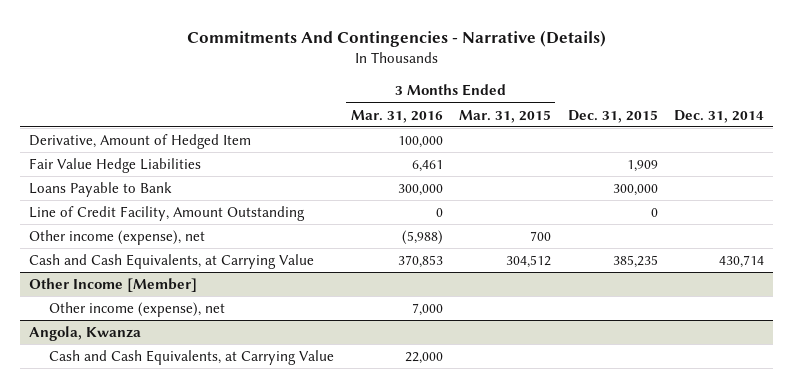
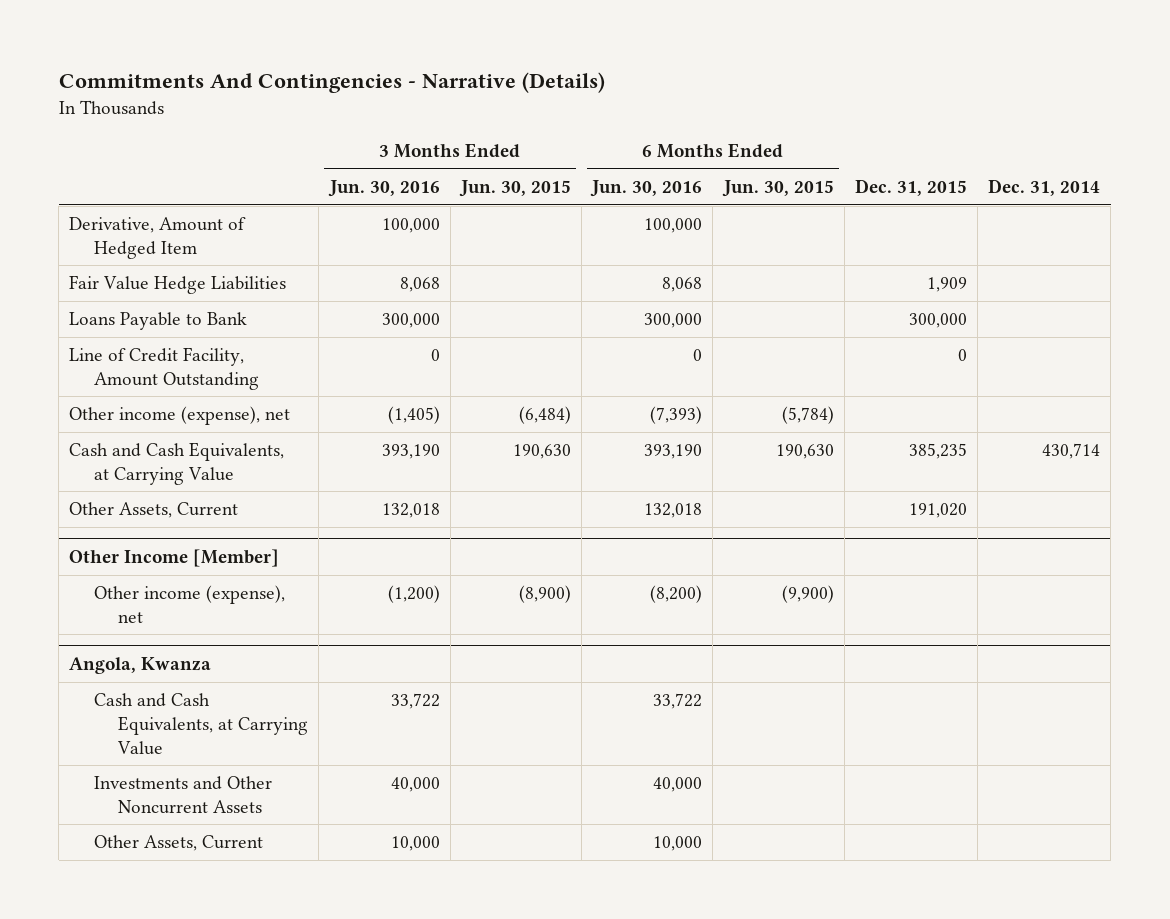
- | 3 Months Ended Mar. 31, 2016 | 3 Months Ended Mar. 31, 2015 | Dec. 31, 2015 | Dec. 31, 2014
+ | 3 Months Ended Jun. 30, 2016 | 3 Months Ended Jun. 30, 2015 | 6 Months Ended Jun. 30, 2016 | 6 Months Ended Jun. 30, 2015 | Dec. 31, 2015 | Dec. 31, 2014
+ Other Assets, Current | 132,018 | | 132,018 | | 191,020 |
@ Angola, Kwanza
+ Investments and Other Noncurrent Assets | 40,000 | | 40,000 | | |
+ Other Assets, Current | 10,000 | | 10,000 | | |

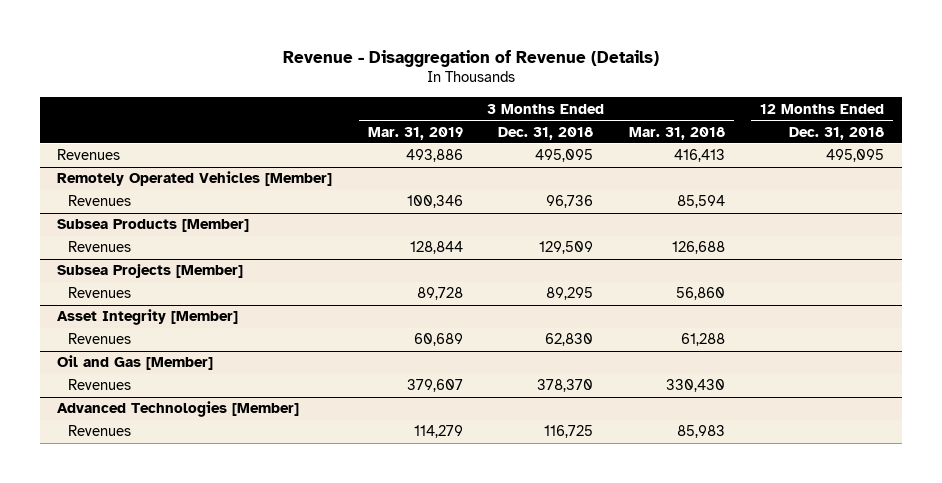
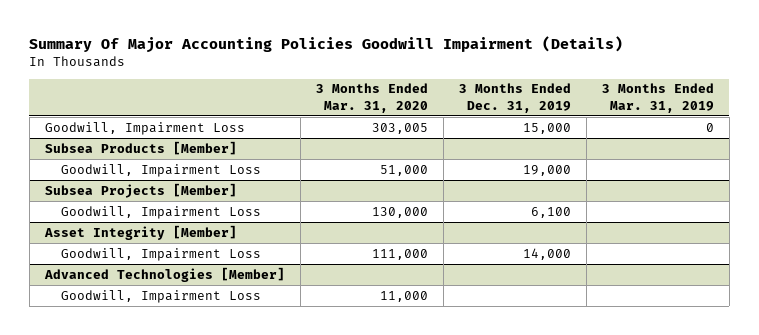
- Revenue - Disaggregation of Revenue (Details)
+ Summary Of Major Accounting Policies Goodwill Impairment (Details)
- | 3 Months Ended Mar. 31, 2019 | 3 Months Ended Dec. 31, 2018 | 3 Months Ended Mar. 31, 2018 | 12 Months Ended Dec. 31, 2018
+ | 3 Months Ended Mar. 31, 2020 | 3 Months Ended Dec. 31, 2019 | 3 Months Ended Mar. 31, 2019
- Revenues | 493,886 | 495,095 | 416,413 | 495,095
- Remotely Operated Vehicles [Member]
- Revenues | 100,346 | 96,736 | 85,594 |
+ Goodwill, Impairment Loss | 303,005 | 15,000 | 0
@ Subsea Products [Member]
- Revenues | 128,844 | 129,509 | 126,688 |
+ Goodwill, Impairment Loss | 51,000 | 19,000 |
@ Subsea Projects [Member]
- Revenues | 89,728 | 89,295 | 56,860 |
+ Goodwill, Impairment Loss | 130,000 | 6,100 |
@ Asset Integrity [Member]
- Revenues | 60,689 | 62,830 | 61,288 |
- Oil and Gas [Member]
- Revenues | 379,607 | 378,370 | 330,430 |
@ Asset Integrity [Member]
+ Goodwill, Impairment Loss | 111,000 | 14,000 |
@ Advanced Technologies [Member]
- Revenues | 114,279 | 116,725 | 85,983 |
+ Goodwill, Impairment Loss | 11,000 | |

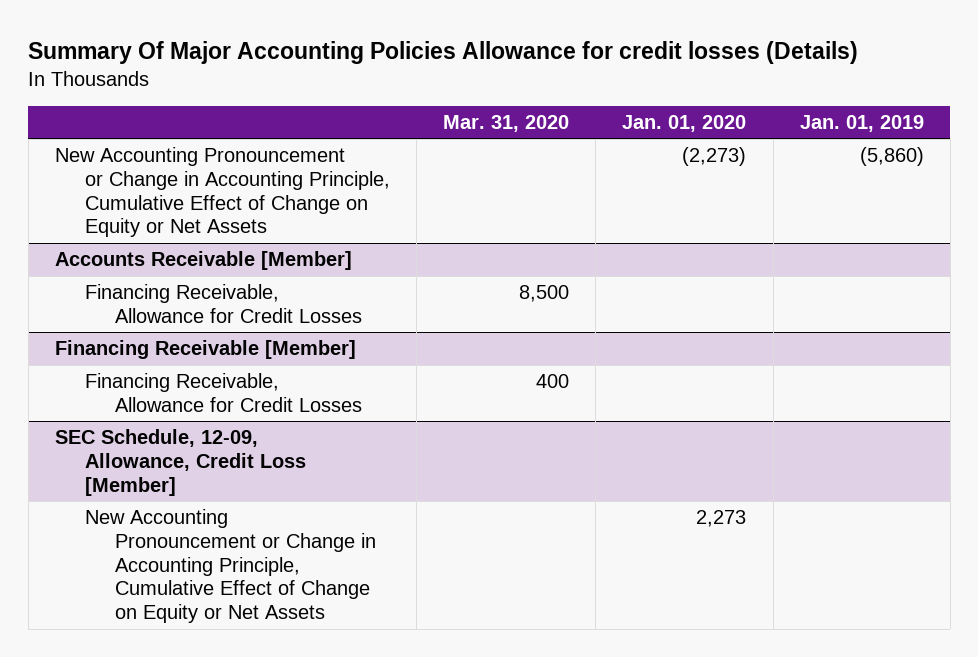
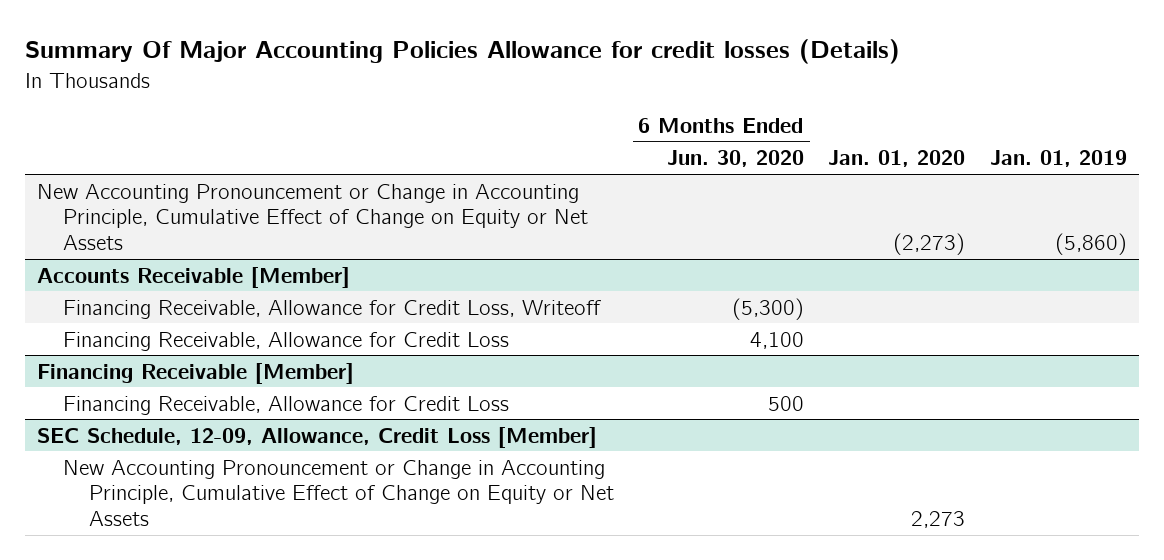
- | Mar. 31, 2020 | Jan. 01, 2020 | Jan. 01, 2019
+ | 6 Months Ended Jun. 30, 2020 | Jan. 01, 2020 | Jan. 01, 2019
@ Accounts Receivable [Member]
- Financing Receivable, Allowance for Credit Losses | 8,500 | |
+ Financing Receivable, Allowance for Credit Loss, Writeoff | (5,300) | |
+ Financing Receivable, Allowance for Credit Loss | 4,100 | |
@ Financing Receivable [Member]
- Financing Receivable, Allowance for Credit Losses | 400 | |
+ Financing Receivable, Allowance for Credit Loss | 500 | |

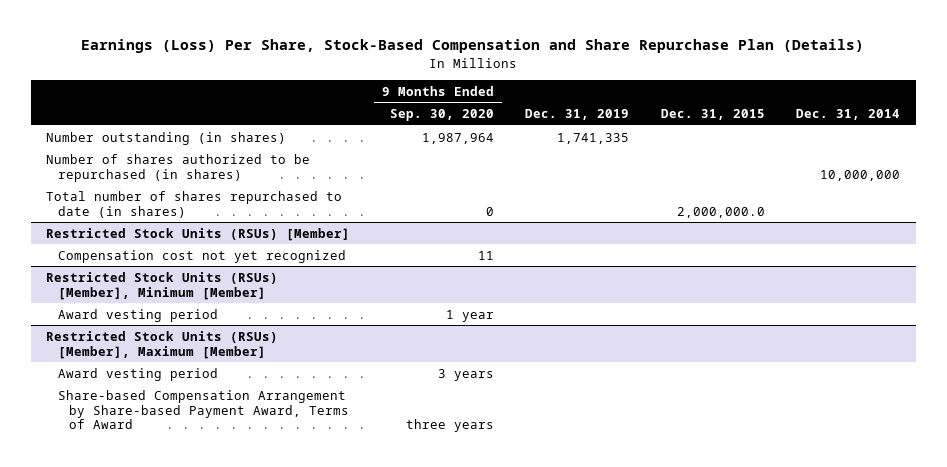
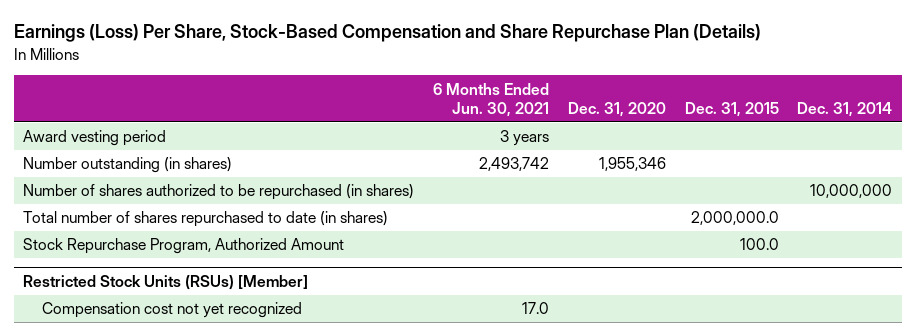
- | 9 Months Ended Sep. 30, 2020 | Dec. 31, 2019 | Dec. 31, 2015 | Dec. 31, 2014
+ | 6 Months Ended Jun. 30, 2021 | Dec. 31, 2020 | Dec. 31, 2015 | Dec. 31, 2014
+ Award vesting period | 3 years | | |
+ Stock Repurchase Program, Authorized Amount | | | 100.0 |
- Restricted Stock Units (RSUs) [Member], Minimum [Member]
- Award vesting period | 1 year | | |
- Restricted Stock Units (RSUs) [Member], Maximum [Member]
- Award vesting period | 3 years | | |
- Share-based Compensation Arrangement by Share-based Payment Award, Terms of Award | three years | | |

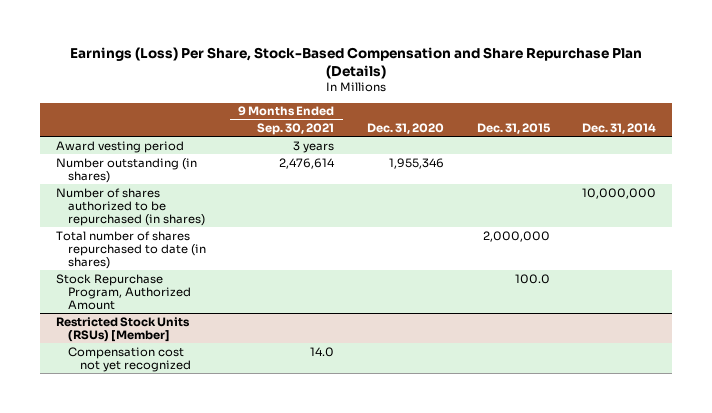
- | 6 Months Ended Jun. 30, 2021 | Dec. 31, 2020 | Dec. 31, 2015 | Dec. 31, 2014
+ | 9 Months Ended Sep. 30, 2021 | Dec. 31, 2020 | Dec. 31, 2015 | Dec. 31, 2014
- Total number of shares repurchased to date (in shares) | | | 2,000,000.0 |
+ Total number of shares repurchased to date (in shares) | | | 2,000,000 |

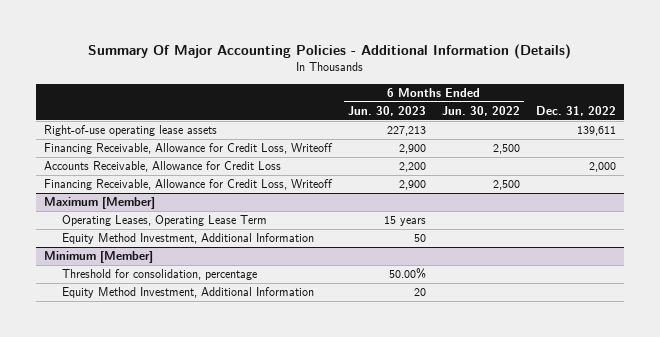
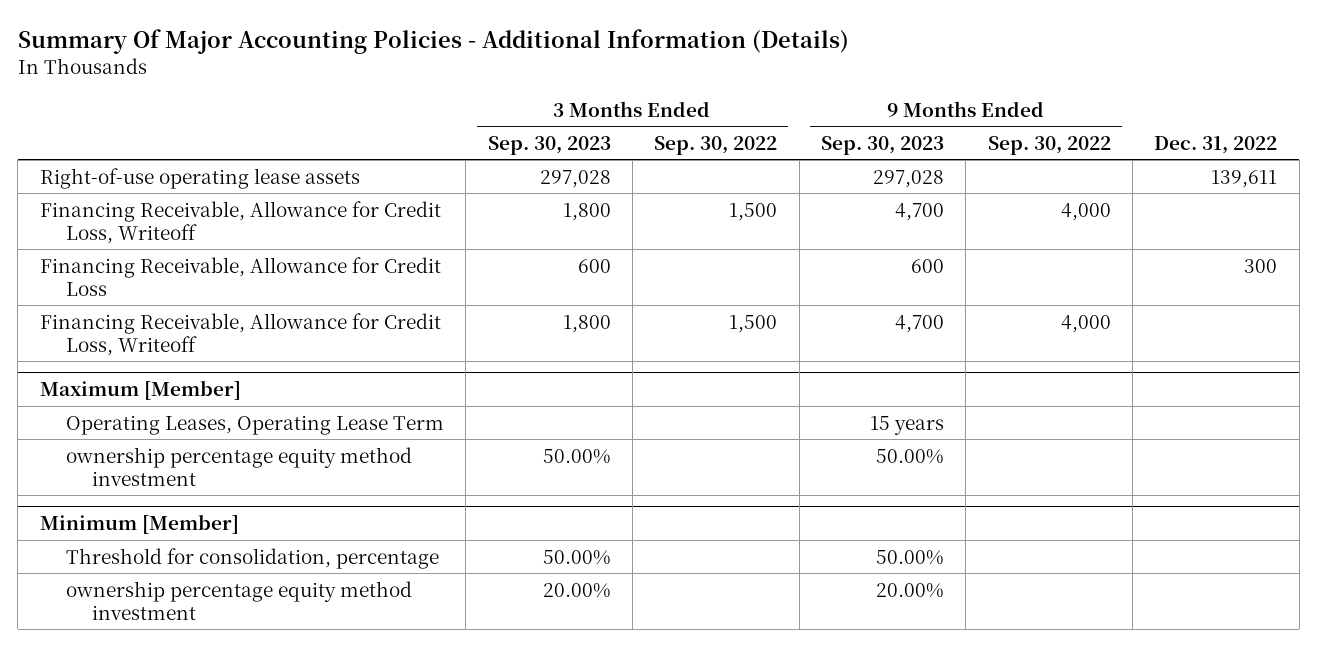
- | 6 Months Ended Jun. 30, 2023 | 6 Months Ended Jun. 30, 2022 | Dec. 31, 2022
+ | 3 Months Ended Sep. 30, 2023 | 3 Months Ended Sep. 30, 2022 | 9 Months Ended Sep. 30, 2023 | 9 Months Ended Sep. 30, 2022 | Dec. 31, 2022
- Accounts Receivable, Allowance for Credit Loss | 2,200 | | 2,000
+ Financing Receivable, Allowance for Credit Loss | 600 | | 600 | | 300
@ Maximum [Member]
- Equity Method Investment, Additional Information | 50 | |
+ ownership percentage equity method investment | 50.00% | | 50.00% | |
@ Minimum [Member]
- Equity Method Investment, Additional Information | 20 | |
+ ownership percentage equity method investment | 20.00% | | 20.00% | |

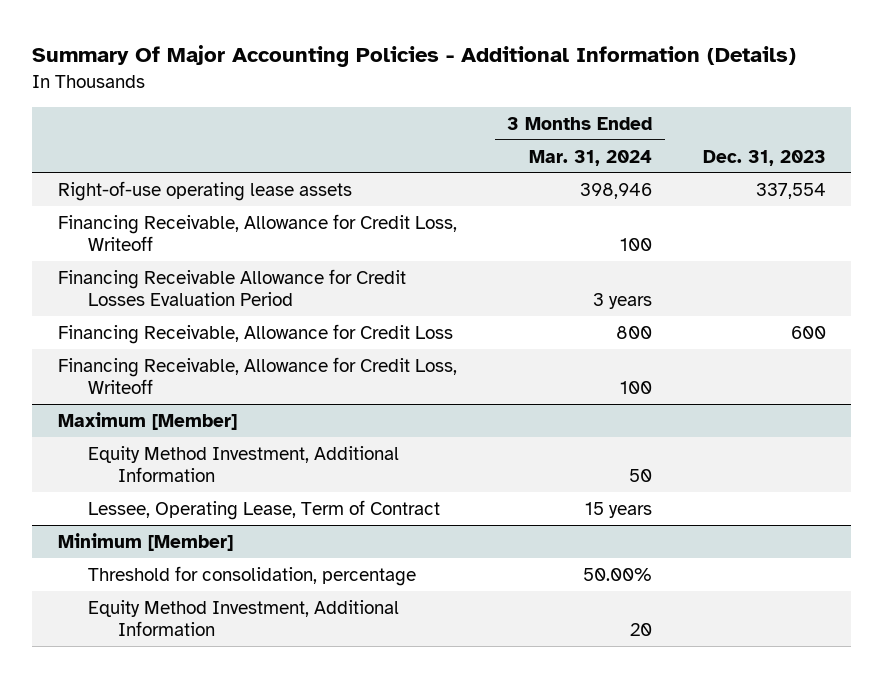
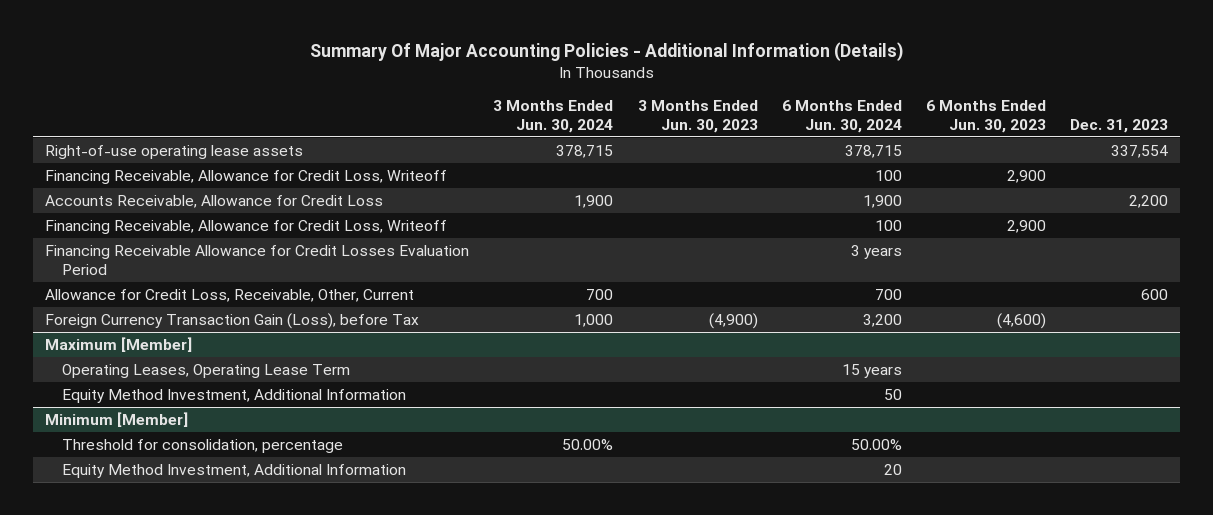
- | 3 Months Ended Mar. 31, 2024 | Dec. 31, 2023
+ | 3 Months Ended Jun. 30, 2024 | 3 Months Ended Jun. 30, 2023 | 6 Months Ended Jun. 30, 2024 | 6 Months Ended Jun. 30, 2023 | Dec. 31, 2023
- Financing Receivable, Allowance for Credit Loss | 800 | 600
+ Accounts Receivable, Allowance for Credit Loss | 1,900 | | 1,900 | | 2,200
moved down: Financing Receivable Allowance for Credit Losses Evaluation Period | | | 3 years | |
+ Allowance for Credit Loss, Receivable, Other, Current | 700 | | 700 | | 600
+ Foreign Currency Transaction Gain (Loss), before Tax | 1,000 | (4,900) | 3,200 | (4,600) |
@ Maximum [Member]
+ Operating Leases, Operating Lease Term | | | 15 years | |
- Lessee, Operating Lease, Term of Contract | 15 years |

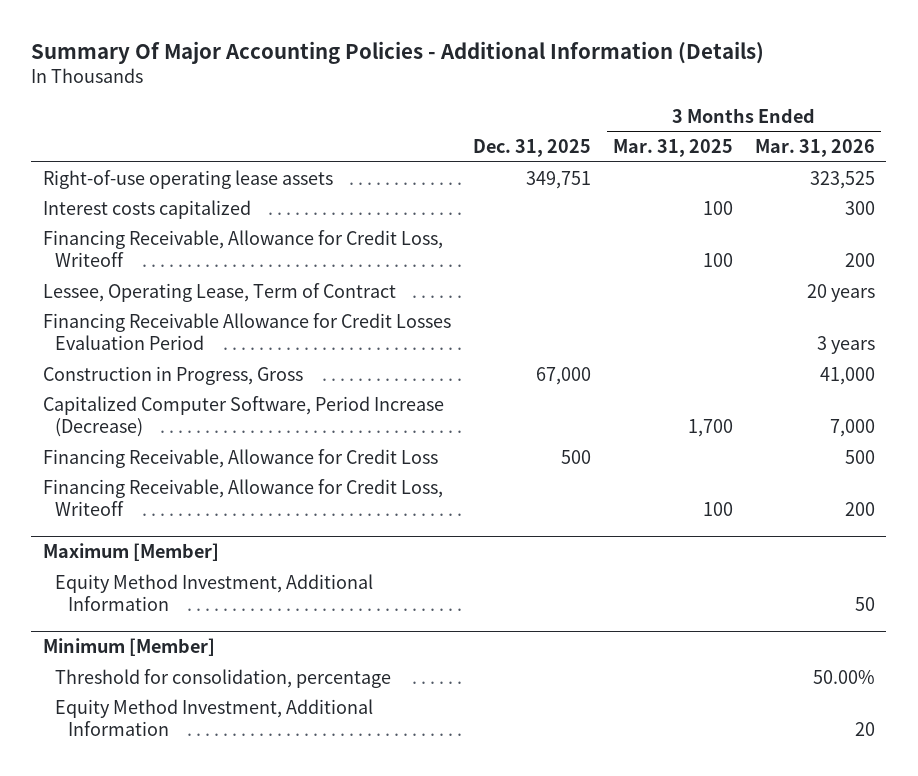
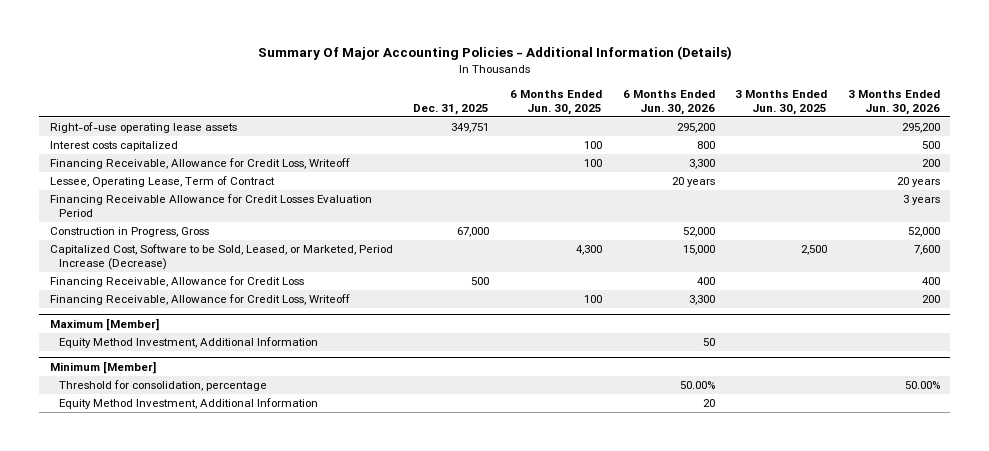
- | Dec. 31, 2025 | 3 Months Ended Mar. 31, 2025 | 3 Months Ended Mar. 31, 2026
+ | Dec. 31, 2025 | 6 Months Ended Jun. 30, 2025 | 6 Months Ended Jun. 30, 2026 | 3 Months Ended Jun. 30, 2025 | 3 Months Ended Jun. 30, 2026
- Capitalized Computer Software, Period Increase (Decrease) | | 1,700 | 7,000
+ Capitalized Cost, Software to be Sold, Leased, or Marketed, Period Increase (Decrease) | | 4,300 | 15,000 | 2,500 | 7,600

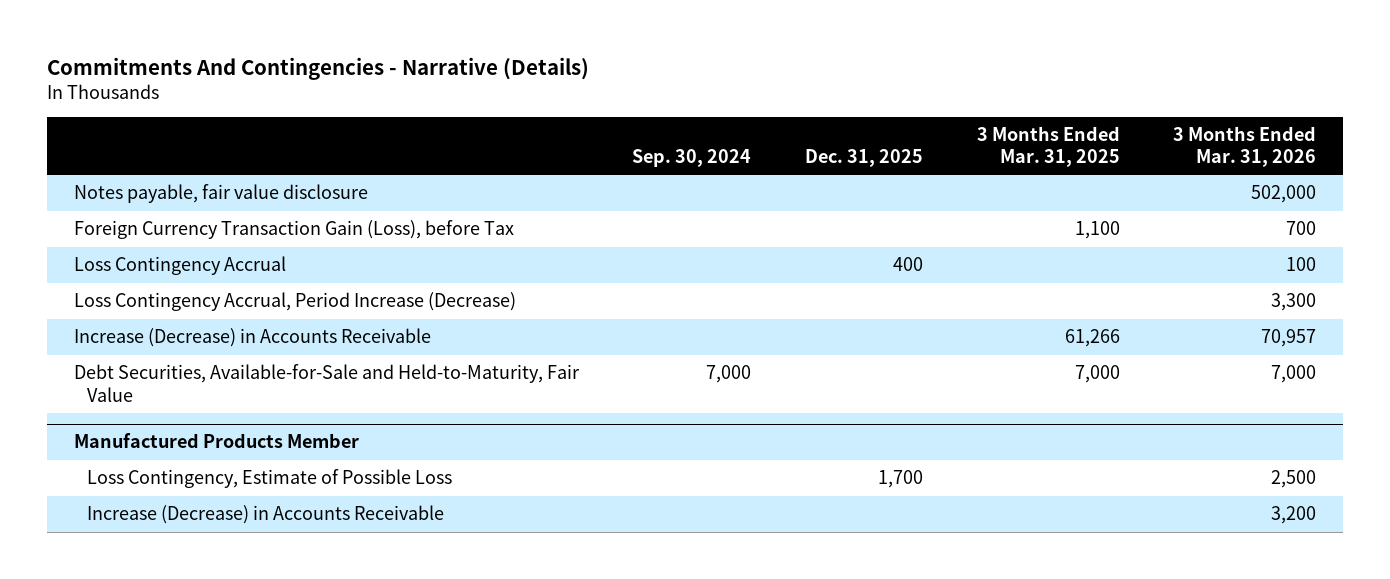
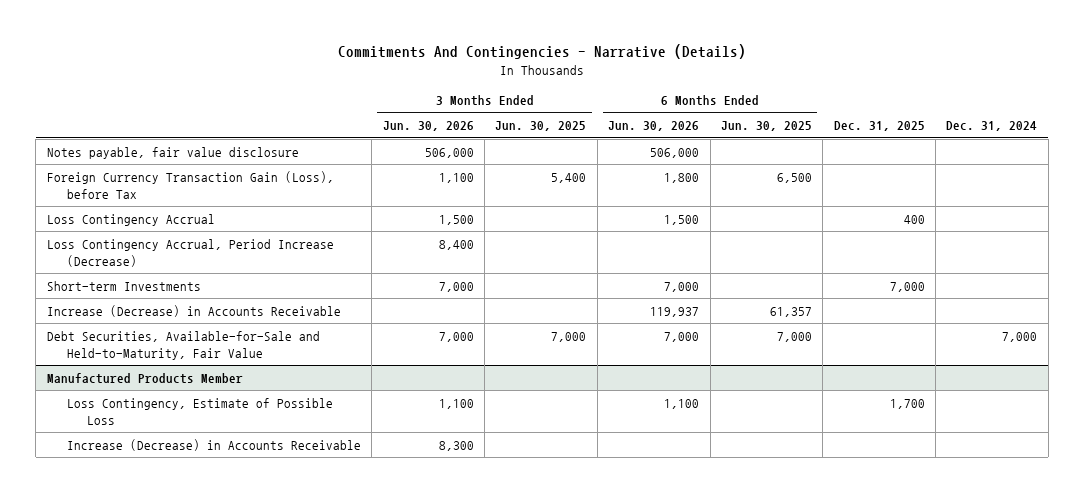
- | Sep. 30, 2024 | Dec. 31, 2025 | 3 Months Ended Mar. 31, 2025 | 3 Months Ended Mar. 31, 2026
+ | 3 Months Ended Jun. 30, 2026 | 3 Months Ended Jun. 30, 2025 | 6 Months Ended Jun. 30, 2026 | 6 Months Ended Jun. 30, 2025 | Dec. 31, 2025 | Dec. 31, 2024
+ Short-term Investments | 7,000 | | 7,000 | | 7,000 |

